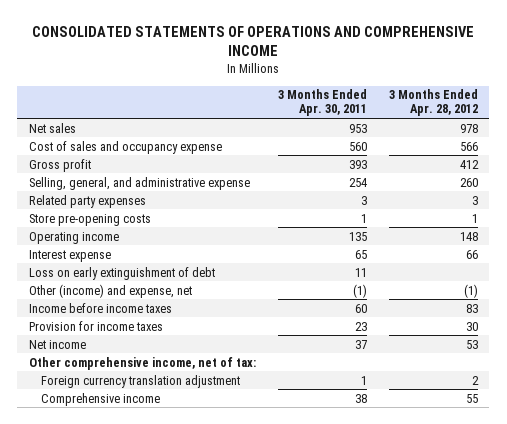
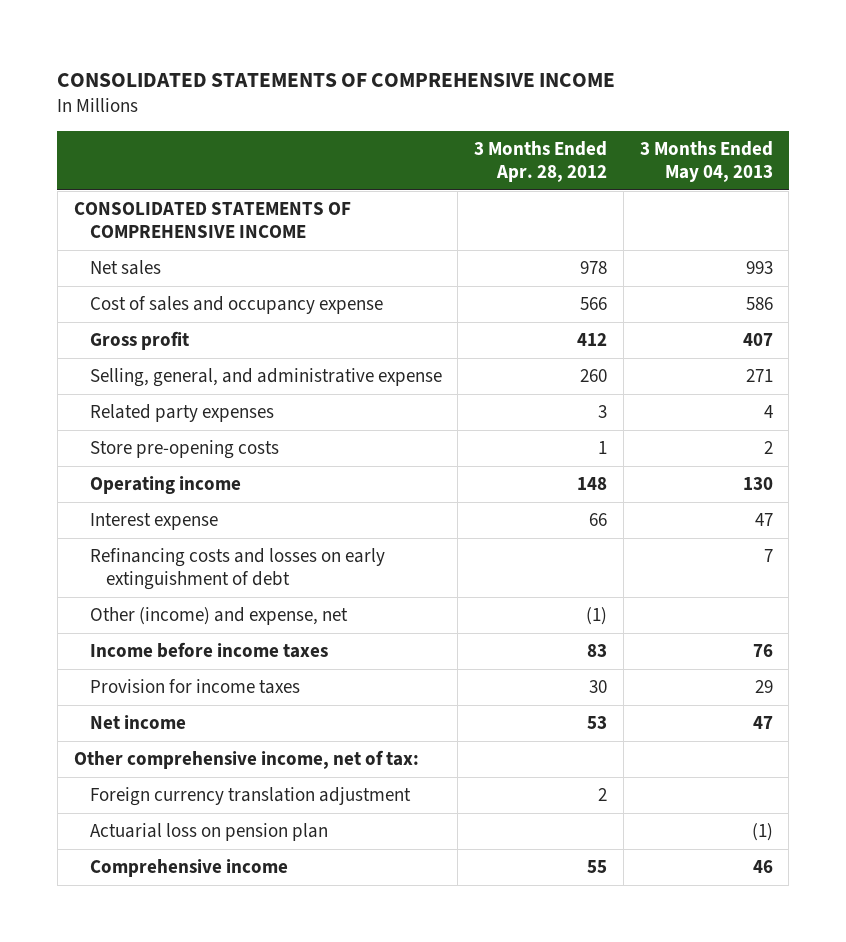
- CONSOLIDATED STATEMENTS OF OPERATIONS AND COMPREHENSIVE INCOME
+ CONSOLIDATED STATEMENTS OF COMPREHENSIVE INCOME
- | 3 Months Ended Apr. 30, 2011 | 3 Months Ended Apr. 28, 2012
+ | 3 Months Ended Apr. 28, 2012 | 3 Months Ended May 04, 2013
+ CONSOLIDATED STATEMENTS OF COMPREHENSIVE INCOME
- Loss on early extinguishment of debt | 11 |
+ Refinancing costs and losses on early extinguishment of debt | | 7
+ Actuarial loss on pension plan | | (1)

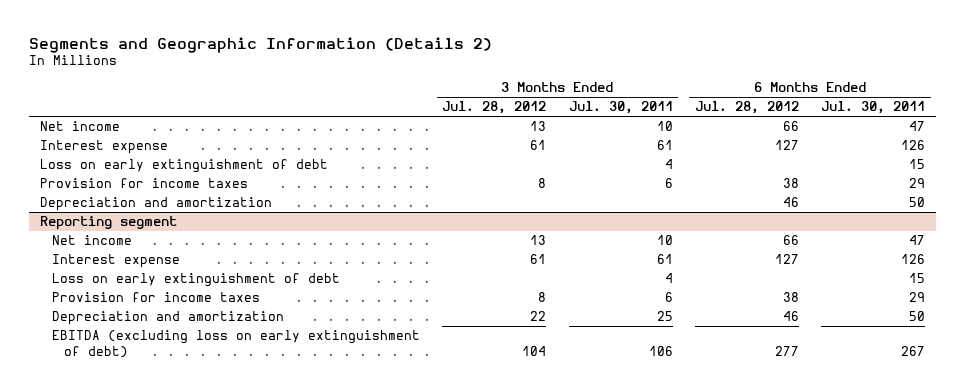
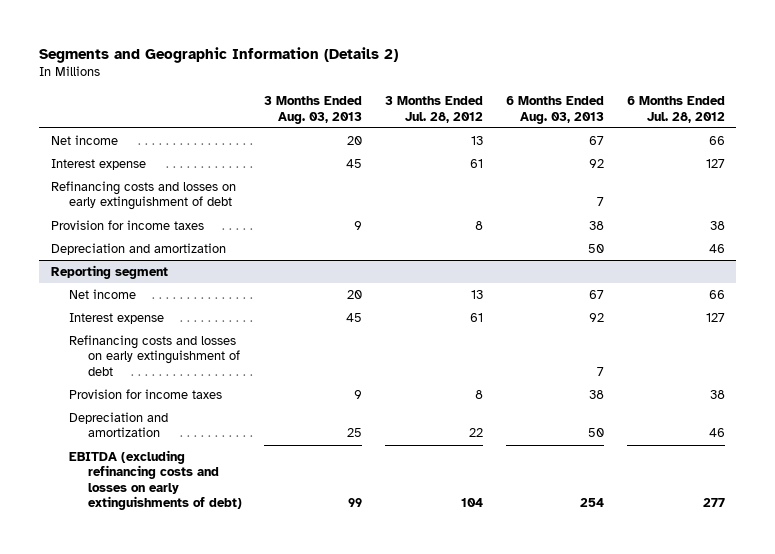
- | 3 Months Ended Jul. 28, 2012 | 3 Months Ended Jul. 30, 2011 | 6 Months Ended Jul. 28, 2012 | 6 Months Ended Jul. 30, 2011
+ | 3 Months Ended Aug. 03, 2013 | 3 Months Ended Jul. 28, 2012 | 6 Months Ended Aug. 03, 2013 | 6 Months Ended Jul. 28, 2012
- Loss on early extinguishment of debt | | 4 | | 15
+ Refinancing costs and losses on early extinguishment of debt | | | 7 |
@ Reporting segment
- Loss on early extinguishment of debt | | 4 | | 15
+ Refinancing costs and losses on early extinguishment of debt | | | 7 |
- EBITDA (excluding loss on early extinguishment of debt) | 104 | 106 | 277 | 267
+ EBITDA (excluding refinancing costs and losses on early extinguishments of debt) | 99 | 104 | 254 | 277

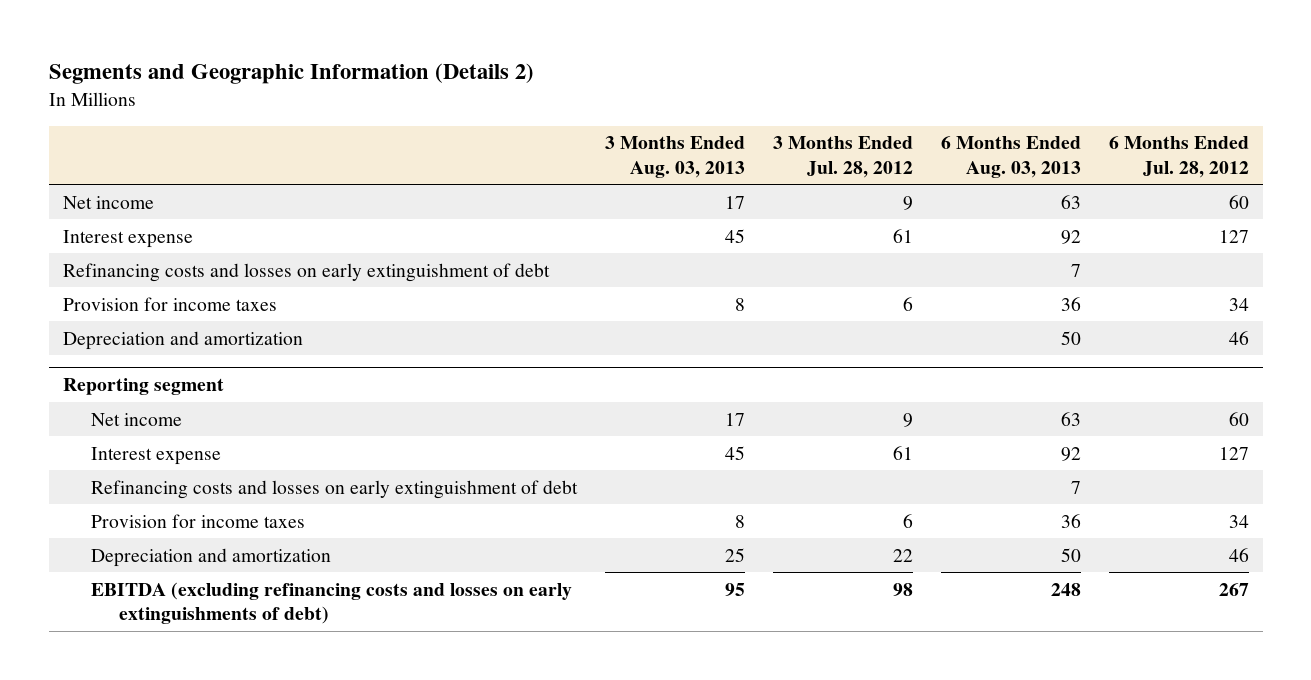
- Net income | 20 | 13 | 67 | 66
+ Net income | 17 | 9 | 63 | 60
- Provision for income taxes | 9 | 8 | 38 | 38
+ Provision for income taxes | 8 | 6 | 36 | 34
@ Reporting segment
- Net income | 20 | 13 | 67 | 66
+ Net income | 17 | 9 | 63 | 60
- Provision for income taxes | 9 | 8 | 38 | 38
+ Provision for income taxes | 8 | 6 | 36 | 34
- EBITDA (excluding refinancing costs and losses on early extinguishments of debt) | 99 | 104 | 254 | 277
+ EBITDA (excluding refinancing costs and losses on early extinguishments of debt) | 95 | 98 | 248 | 267

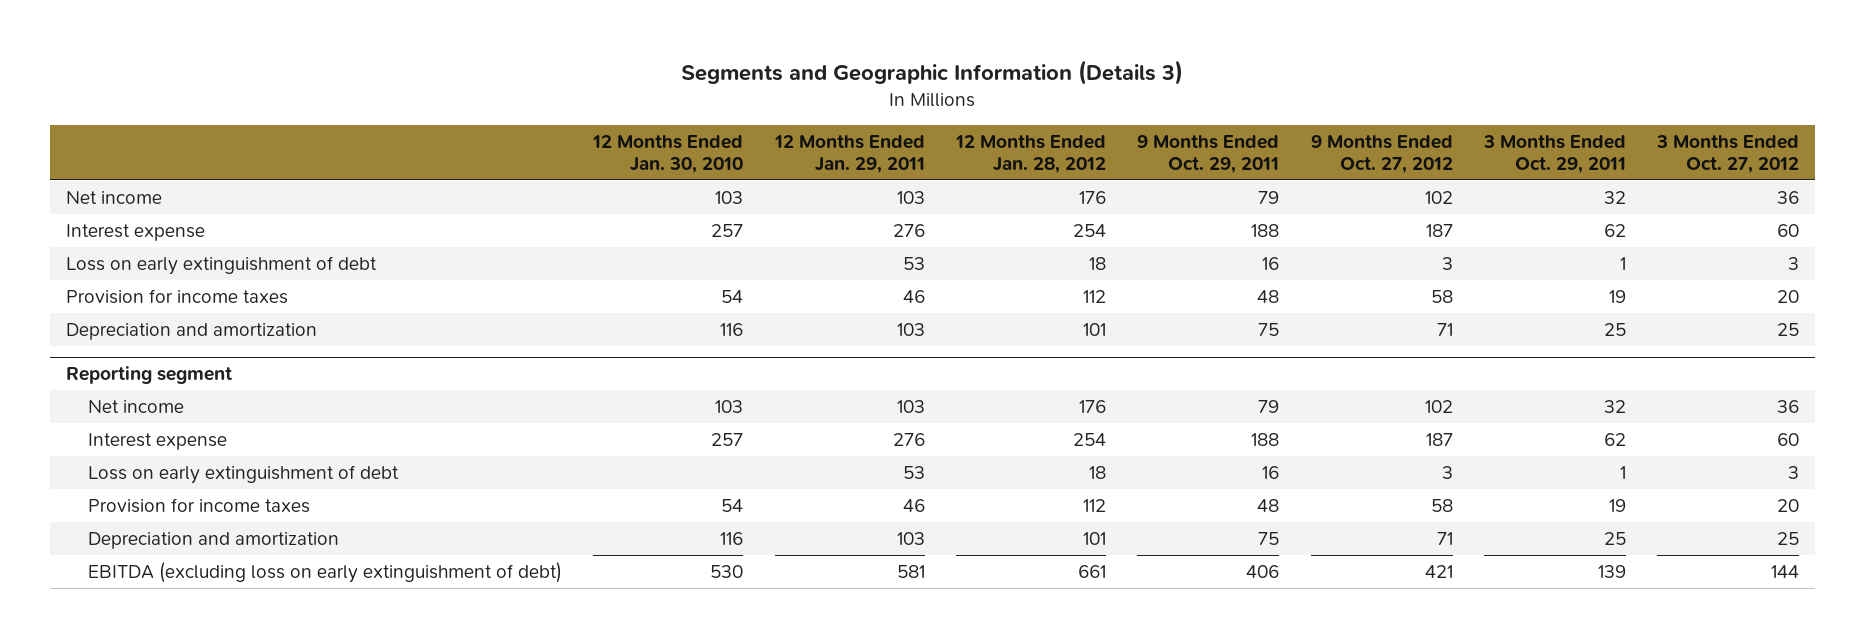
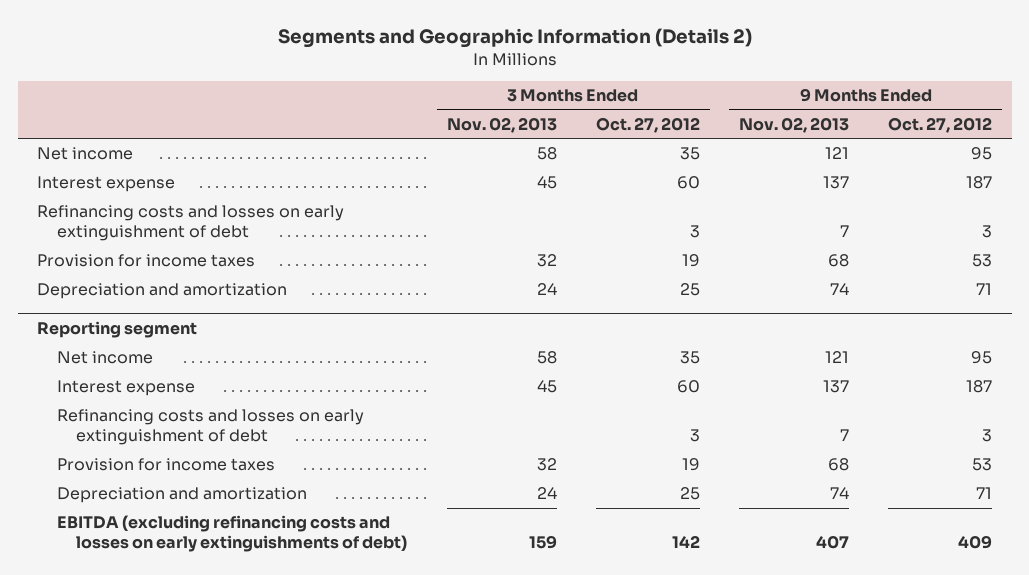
- Segments and Geographic Information (Details 3)
+ Segments and Geographic Information (Details 2)
- | 12 Months Ended Jan. 30, 2010 | 12 Months Ended Jan. 29, 2011 | 12 Months Ended Jan. 28, 2012 | 9 Months Ended Oct. 29, 2011 | 9 Months Ended Oct. 27, 2012 | 3 Months Ended Oct. 29, 2011 | 3 Months Ended Oct. 27, 2012
+ | 3 Months Ended Nov. 02, 2013 | 3 Months Ended Oct. 27, 2012 | 9 Months Ended Nov. 02, 2013 | 9 Months Ended Oct. 27, 2012
- Net income | 103 | 103 | 176 | 79 | 102 | 32 | 36
+ Net income | 58 | 35 | 121 | 95
- Loss on early extinguishment of debt | | 53 | 18 | 16 | 3 | 1 | 3
- Provision for income taxes | 54 | 46 | 112 | 48 | 58 | 19 | 20
+ Refinancing costs and losses on early extinguishment of debt | | 3 | 7 | 3
+ Provision for income taxes | 32 | 19 | 68 | 53
@ Reporting segment
- Net income | 103 | 103 | 176 | 79 | 102 | 32 | 36
+ Net income | 58 | 35 | 121 | 95
- Loss on early extinguishment of debt | | 53 | 18 | 16 | 3 | 1 | 3
- Provision for income taxes | 54 | 46 | 112 | 48 | 58 | 19 | 20
+ Refinancing costs and losses on early extinguishment of debt | | 3 | 7 | 3
+ Provision for income taxes | 32 | 19 | 68 | 53
- EBITDA (excluding loss on early extinguishment of debt) | 530 | 581 | 661 | 406 | 421 | 139 | 144
+ EBITDA (excluding refinancing costs and losses on early extinguishments of debt) | 159 | 142 | 407 | 409

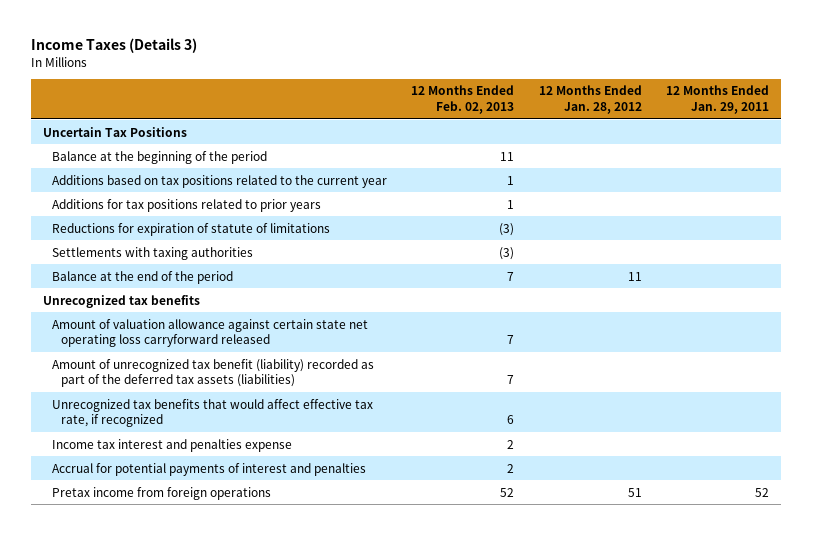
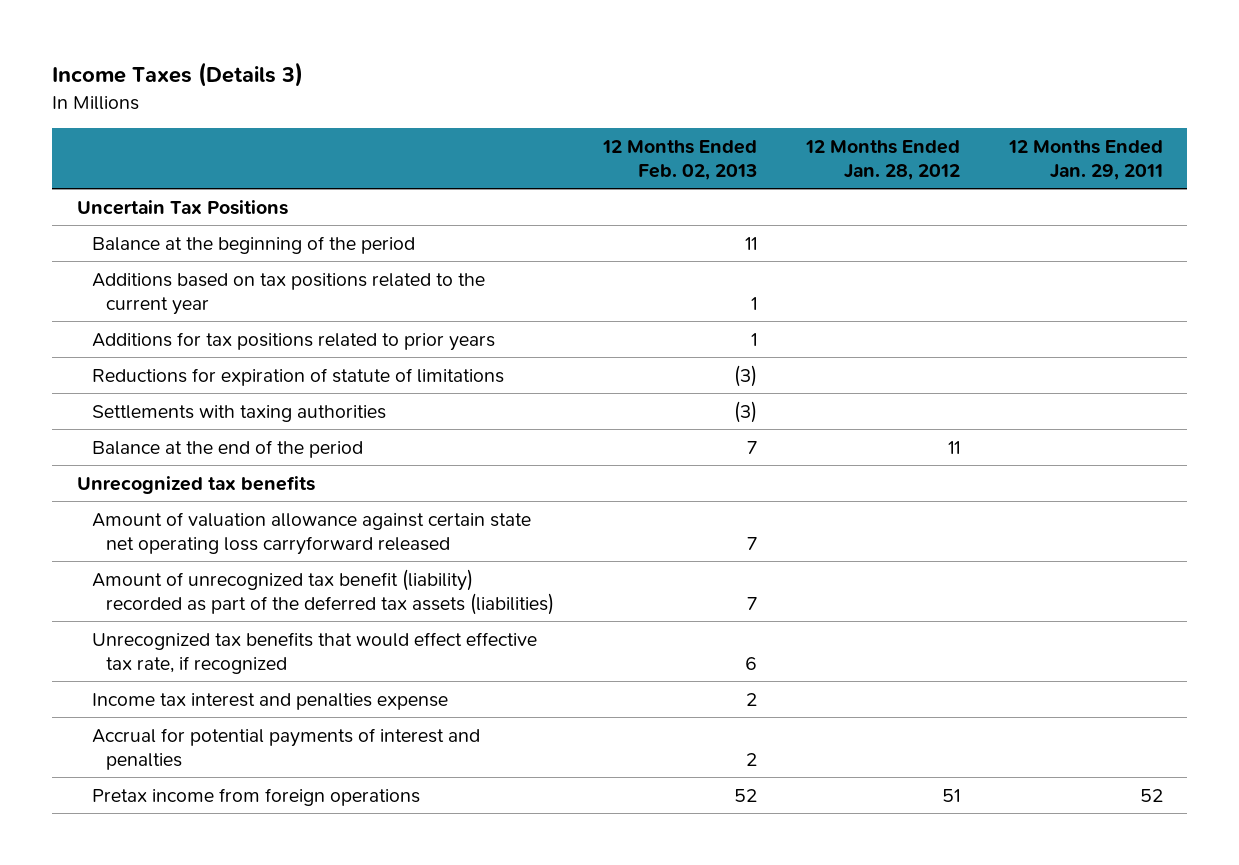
- Unrecognized tax benefits that would affect effective tax rate, if recognized | 6 | |
+ Unrecognized tax benefits that would effect effective tax rate, if recognized | 6 | |

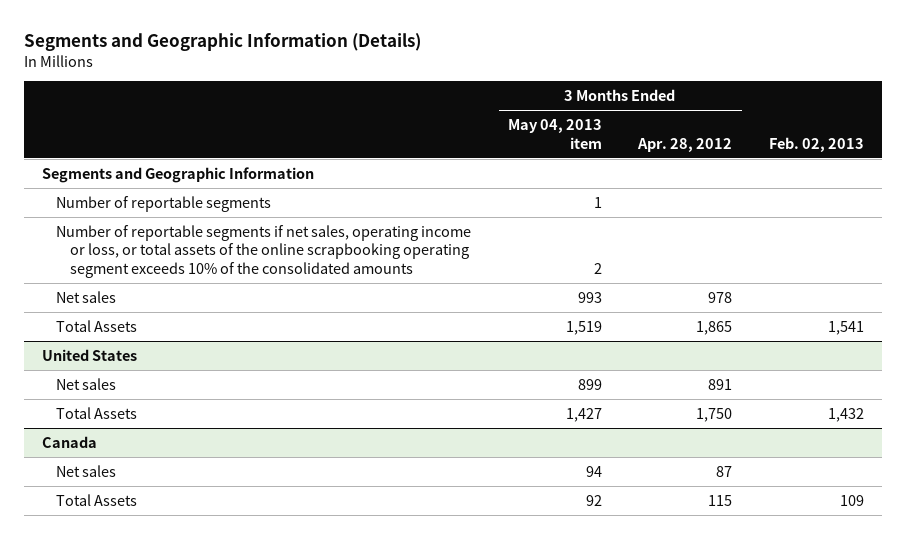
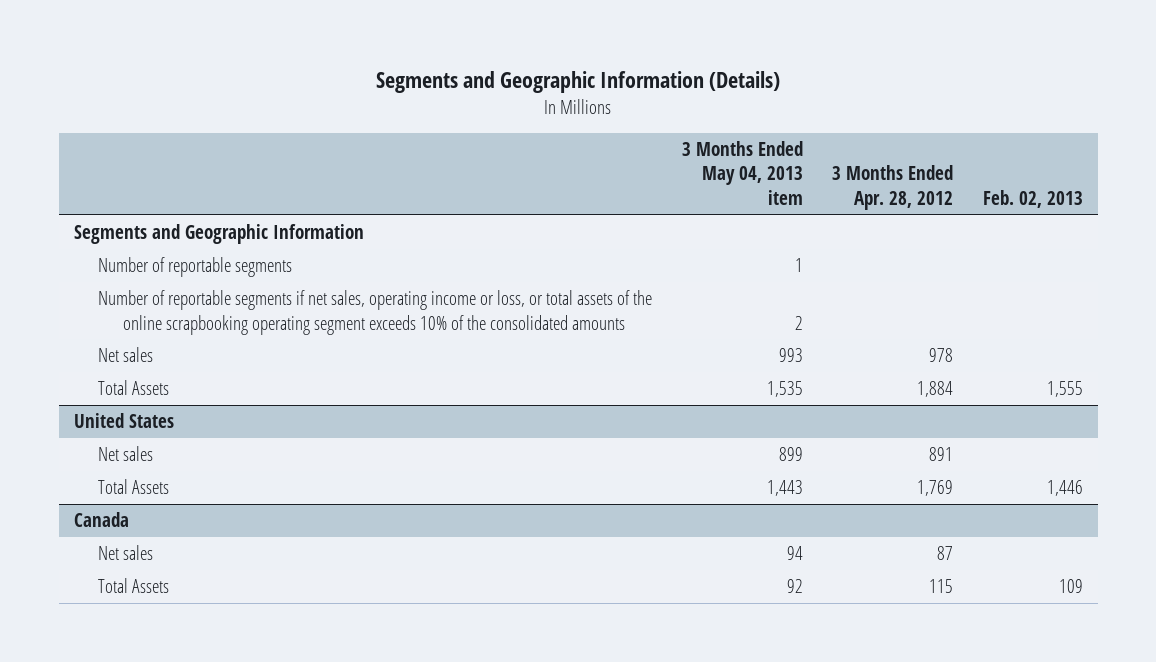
- Total Assets | 1,519 | 1,865 | 1,541
+ Total Assets | 1,535 | 1,884 | 1,555
@ United States
- Total Assets | 1,427 | 1,750 | 1,432
+ Total Assets | 1,443 | 1,769 | 1,446

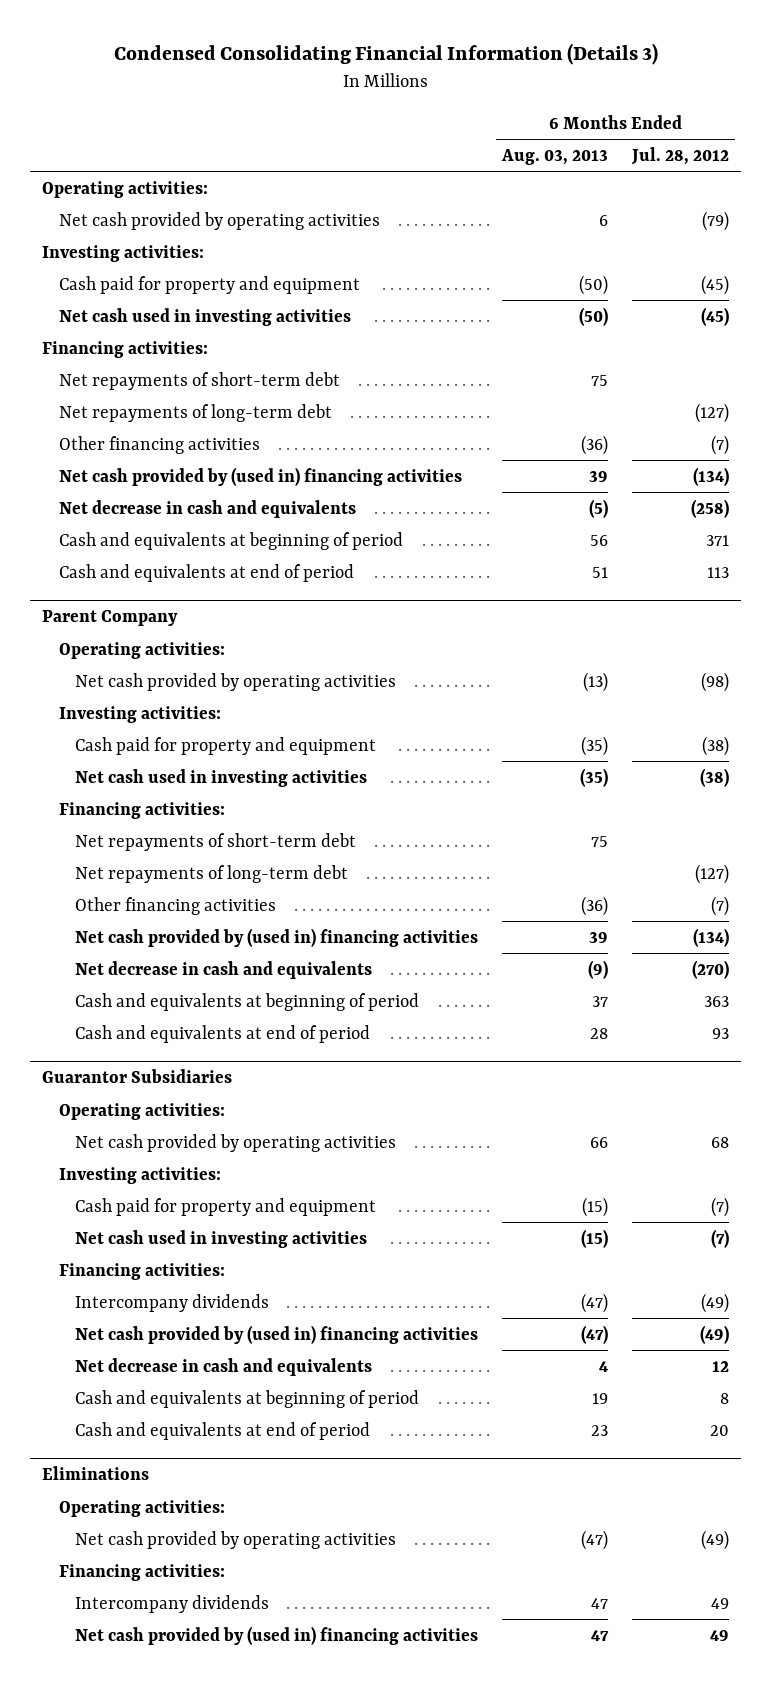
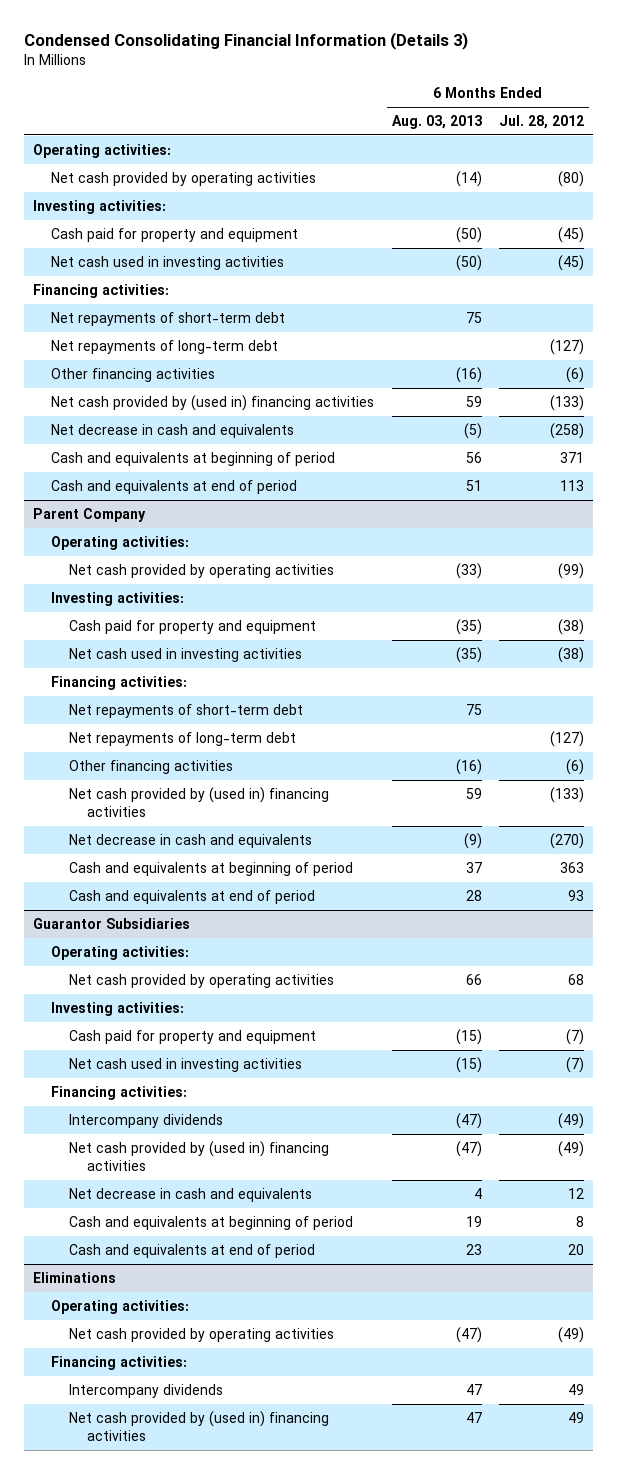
- Net cash provided by operating activities | 6 | (79)
+ Net cash provided by operating activities | (14) | (80)
- Other financing activities | (36) | (7)
- Net cash provided by (used in) financing activities | 39 | (134)
+ Other financing activities | (16) | (6)
+ Net cash provided by (used in) financing activities | 59 | (133)
@ Parent Company
- Net cash provided by operating activities | (13) | (98)
+ Net cash provided by operating activities | (33) | (99)
- Other financing activities | (36) | (7)
- Net cash provided by (used in) financing activities | 39 | (134)
+ Other financing activities | (16) | (6)
+ Net cash provided by (used in) financing activities | 59 | (133)

